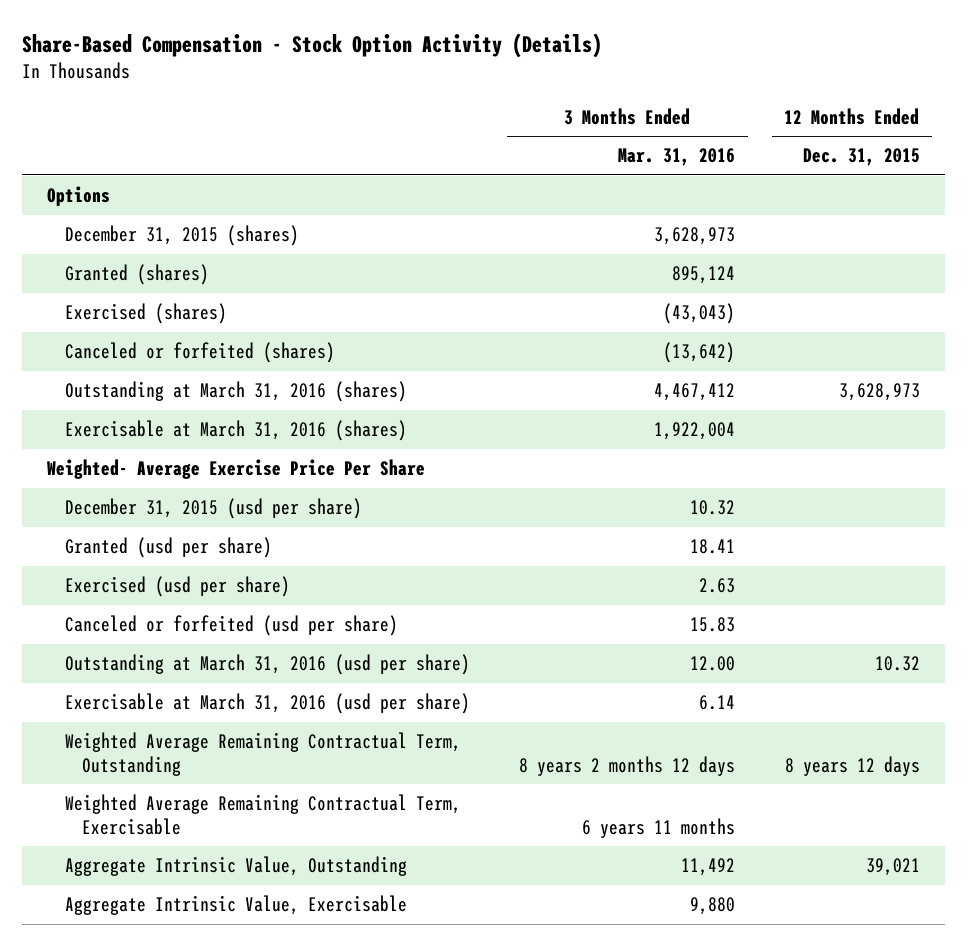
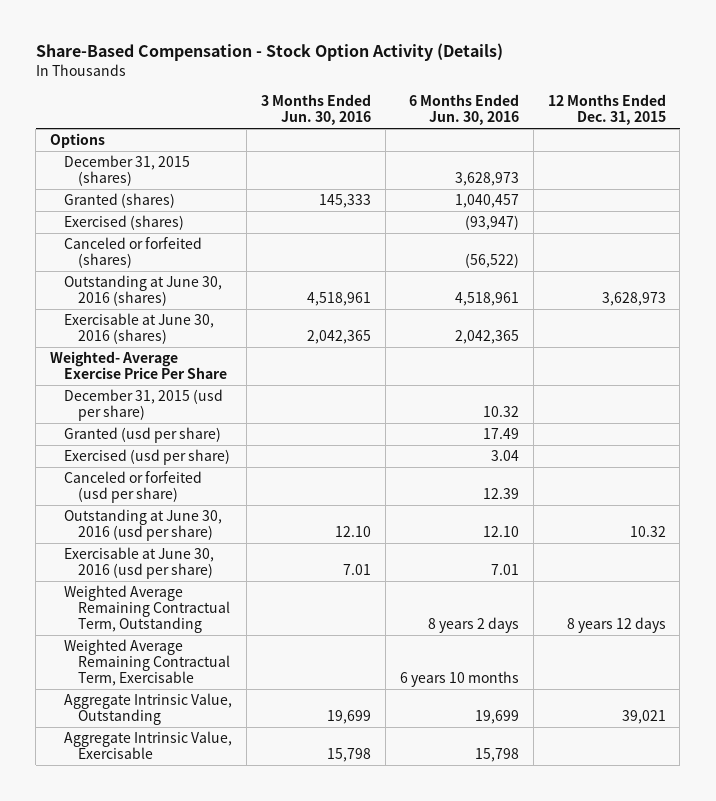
- | 3 Months Ended Mar. 31, 2016 | 12 Months Ended Dec. 31, 2015
+ | 3 Months Ended Jun. 30, 2016 | 6 Months Ended Jun. 30, 2016 | 12 Months Ended Dec. 31, 2015
- Outstanding at March 31, 2016 (shares) | 4,467,412 | 3,628,973
- Exercisable at March 31, 2016 (shares) | 1,922,004 |
+ Outstanding at June 30, 2016 (shares) | 4,518,961 | 4,518,961 | 3,628,973
+ Exercisable at June 30, 2016 (shares) | 2,042,365 | 2,042,365 |
- Outstanding at March 31, 2016 (usd per share) | 12.00 | 10.32
- Exercisable at March 31, 2016 (usd per share) | 6.14 |
+ Outstanding at June 30, 2016 (usd per share) | 12.10 | 12.10 | 10.32
+ Exercisable at June 30, 2016 (usd per share) | 7.01 | 7.01 |

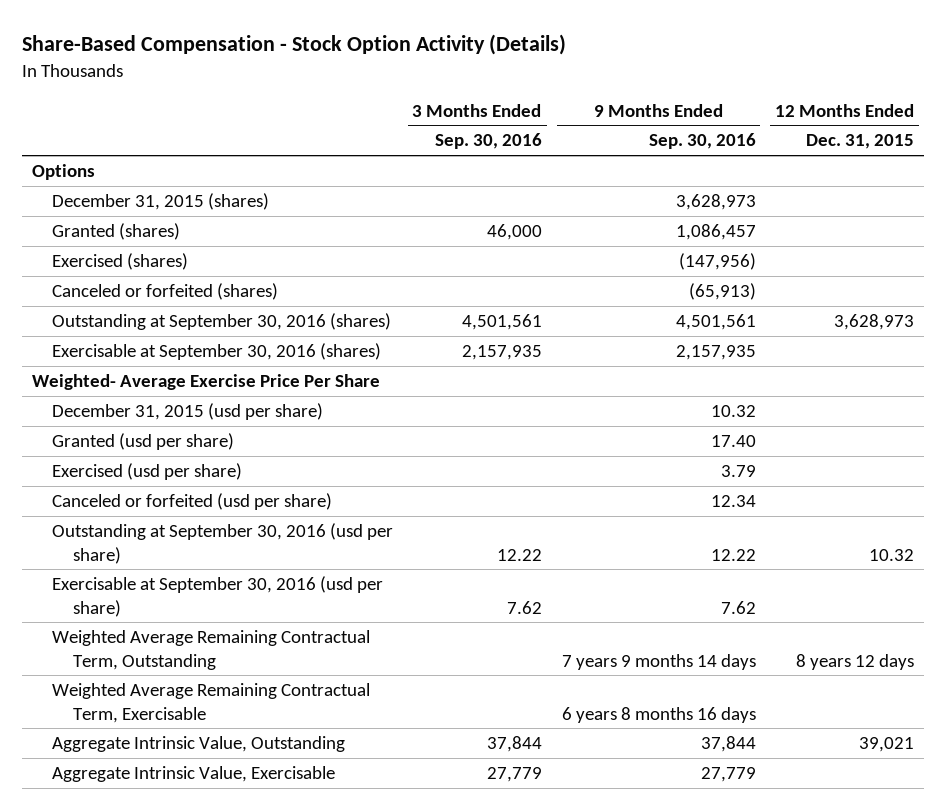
- | 3 Months Ended Jun. 30, 2016 | 6 Months Ended Jun. 30, 2016 | 12 Months Ended Dec. 31, 2015
+ | 3 Months Ended Sep. 30, 2016 | 9 Months Ended Sep. 30, 2016 | 12 Months Ended Dec. 31, 2015
- Outstanding at June 30, 2016 (shares) | 4,518,961 | 4,518,961 | 3,628,973
- Exercisable at June 30, 2016 (shares) | 2,042,365 | 2,042,365 |
+ Outstanding at September 30, 2016 (shares) | 4,501,561 | 4,501,561 | 3,628,973
+ Exercisable at September 30, 2016 (shares) | 2,157,935 | 2,157,935 |
- Outstanding at June 30, 2016 (usd per share) | 12.10 | 12.10 | 10.32
- Exercisable at June 30, 2016 (usd per share) | 7.01 | 7.01 |
+ Outstanding at September 30, 2016 (usd per share) | 12.22 | 12.22 | 10.32
+ Exercisable at September 30, 2016 (usd per share) | 7.62 | 7.62 |

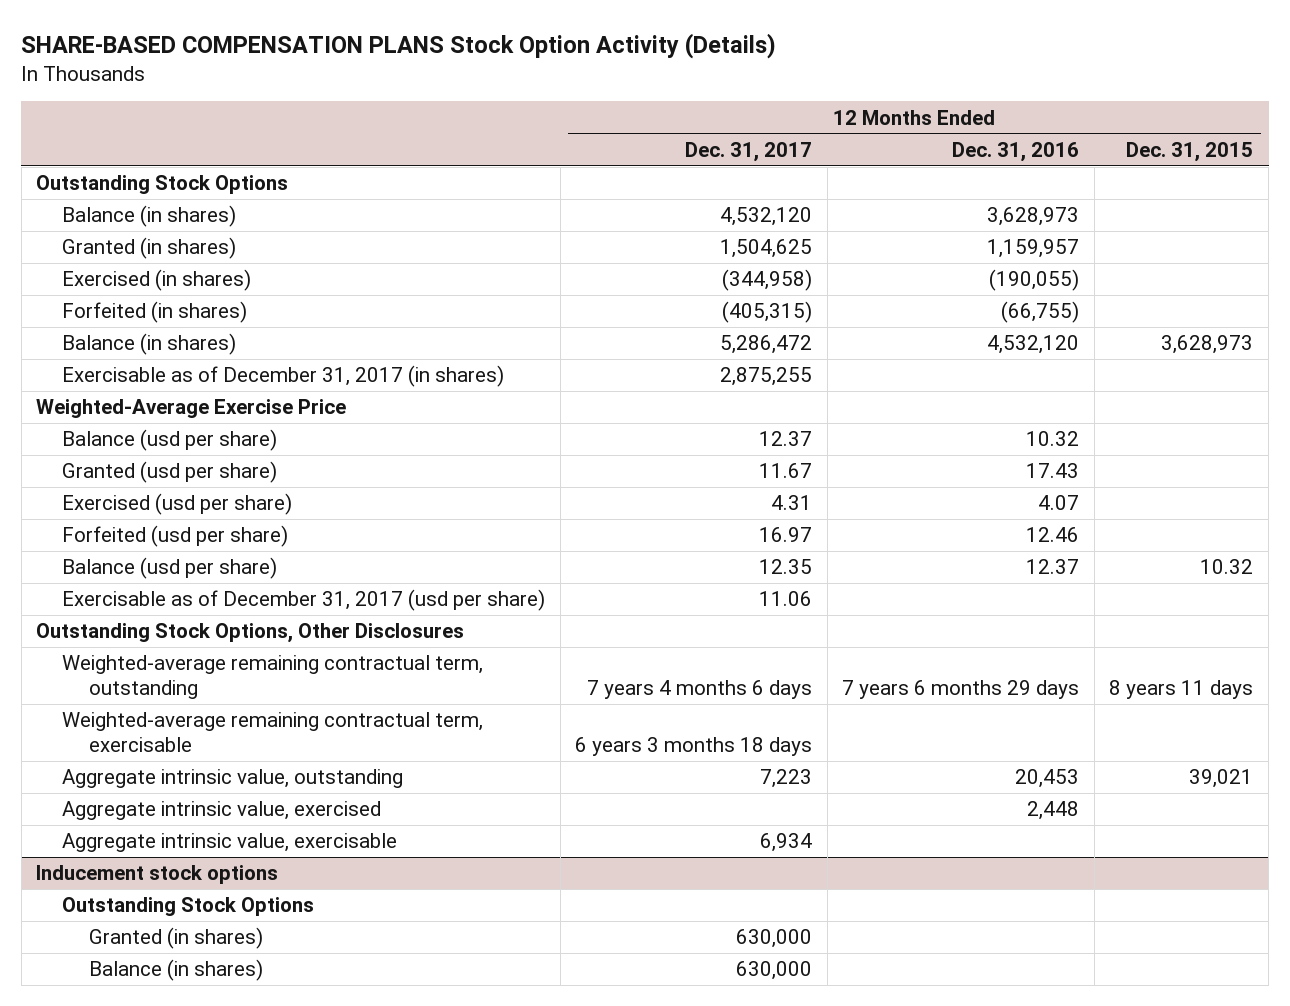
- Share-Based Compensation - Stock Option Activity (Details)
+ SHARE-BASED COMPENSATION PLANS Stock Option Activity (Details)
- | 3 Months Ended Sep. 30, 2016 | 9 Months Ended Sep. 30, 2016 | 12 Months Ended Dec. 31, 2015
+ | 12 Months Ended Dec. 31, 2017 | 12 Months Ended Dec. 31, 2016 | 12 Months Ended Dec. 31, 2015
- Options
- December 31, 2015 (shares) | | 3,628,973 |
- Granted (shares) | 46,000 | 1,086,457 |
- Exercised (shares) | | (147,956) |
- Canceled or forfeited (shares) | | (65,913) |
- Outstanding at September 30, 2016 (shares) | 4,501,561 | 4,501,561 | 3,628,973
- Exercisable at September 30, 2016 (shares) | 2,157,935 | 2,157,935 |
- Weighted- Average Exercise Price Per Share
- December 31, 2015 (usd per share) | | 10.32 |
+ Outstanding Stock Options
+ Balance (in shares) | 4,532,120 | 3,628,973 |
+ Granted (in shares) | 1,504,625 | 1,159,957 |
+ Exercised (in shares) | (344,958) | (190,055) |
+ Forfeited (in shares) | (405,315) | (66,755) |
+ Balance (in shares) | 5,286,472 | 4,532,120 | 3,628,973
+ Exercisable as of December 31, 2017 (in shares) | 2,875,255 | |
+ Weighted-Average Exercise Price
+ Balance (usd per share) | 12.37 | 10.32 |
- Canceled or forfeited (usd per share) | | 12.34 |
- Outstanding at September 30, 2016 (usd per share) | 12.22 | 12.22 | 10.32
- Exercisable at September 30, 2016 (usd per share) | 7.62 | 7.62 |
- Weighted Average Remaining Contractual Term, Outstanding | | 7 years 9 months 14 days | 8 years 12 days
- Weighted Average Remaining Contractual Term, Exercisable | | 6 years 8 months 16 days |
- Aggregate Intrinsic Value, Outstanding | 37,844 | 37,844 | 39,021
- Aggregate Intrinsic Value, Exercisable | 27,779 | 27,779 |
+ Forfeited (usd per share) | 16.97 | 12.46 |
+ Balance (usd per share) | 12.35 | 12.37 | 10.32
+ Exercisable as of December 31, 2017 (usd per share) | 11.06 | |
+ Outstanding Stock Options, Other Disclosures
+ Weighted-average remaining contractual term, outstanding | 7 years 4 months 6 days | 7 years 6 months 29 days | 8 years 11 days
+ Weighted-average remaining contractual term, exercisable | 6 years 3 months 18 days | |
+ Aggregate intrinsic value, outstanding | 7,223 | 20,453 | 39,021
+ Aggregate intrinsic value, exercised | | 2,448 |
+ Aggregate intrinsic value, exercisable | 6,934 | |
+ Inducement stock options
+ Outstanding Stock Options
+ Granted (in shares) | 630,000 | |
+ Balance (in shares) | 630,000 | |

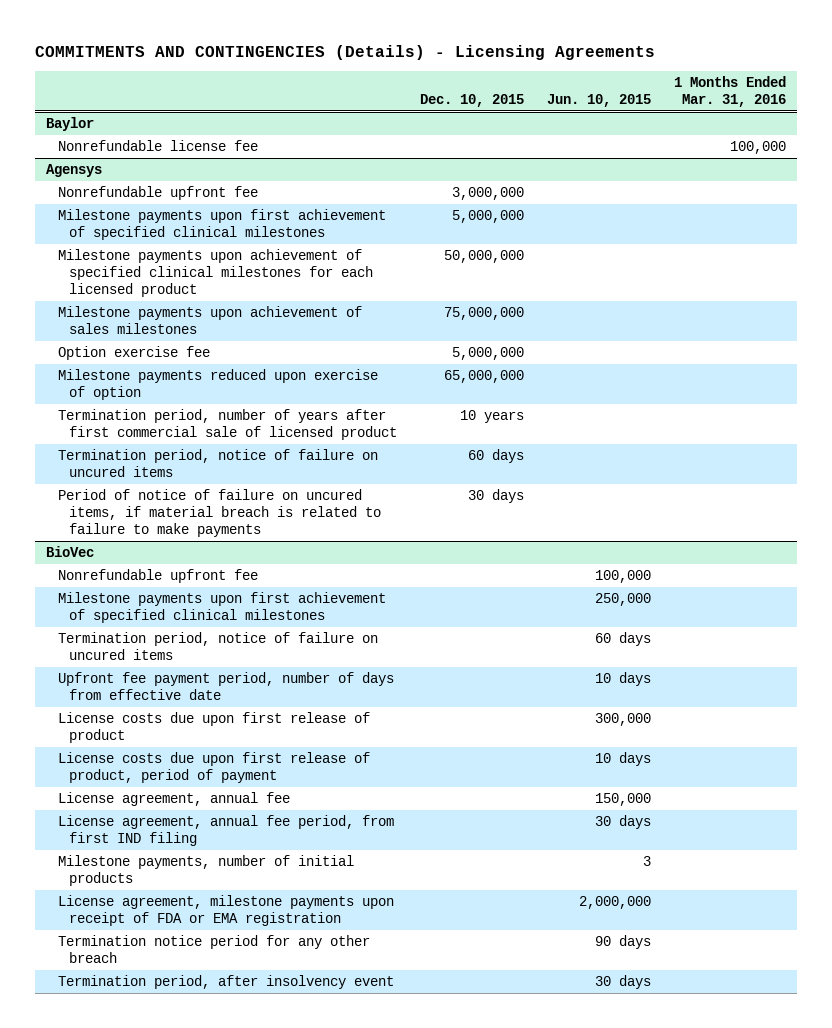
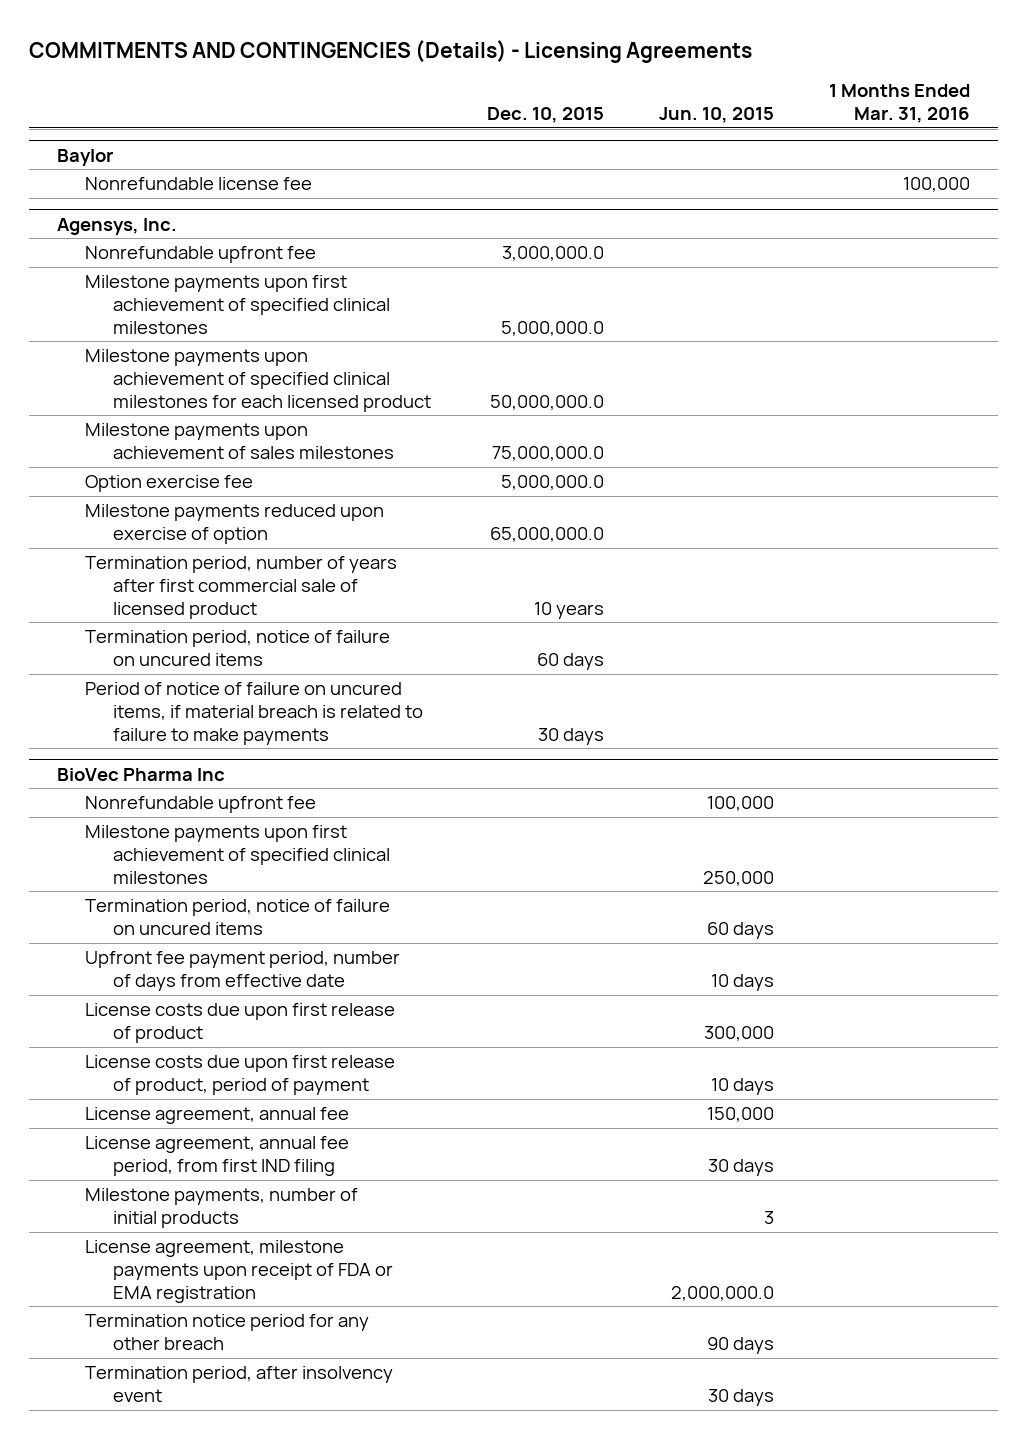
- Agensys
- Nonrefundable upfront fee | 3,000,000 | |
- Milestone payments upon first achievement of specified clinical milestones | 5,000,000 | |
- Milestone payments upon achievement of specified clinical milestones for each licensed product | 50,000,000 | |
- Milestone payments upon achievement of sales milestones | 75,000,000 | |
- Option exercise fee | 5,000,000 | |
- Milestone payments reduced upon exercise of option | 65,000,000 | |
+ Agensys, Inc.
+ Nonrefundable upfront fee | 3,000,000.0 | |
+ Milestone payments upon first achievement of specified clinical milestones | 5,000,000.0 | |
+ Milestone payments upon achievement of specified clinical milestones for each licensed product | 50,000,000.0 | |
+ Milestone payments upon achievement of sales milestones | 75,000,000.0 | |
+ Option exercise fee | 5,000,000.0 | |
+ Milestone payments reduced upon exercise of option | 65,000,000.0 | |
- BioVec
+ BioVec Pharma Inc
- License agreement, milestone payments upon receipt of FDA or EMA registration | | 2,000,000 |
+ License agreement, milestone payments upon receipt of FDA or EMA registration | | 2,000,000.0 |

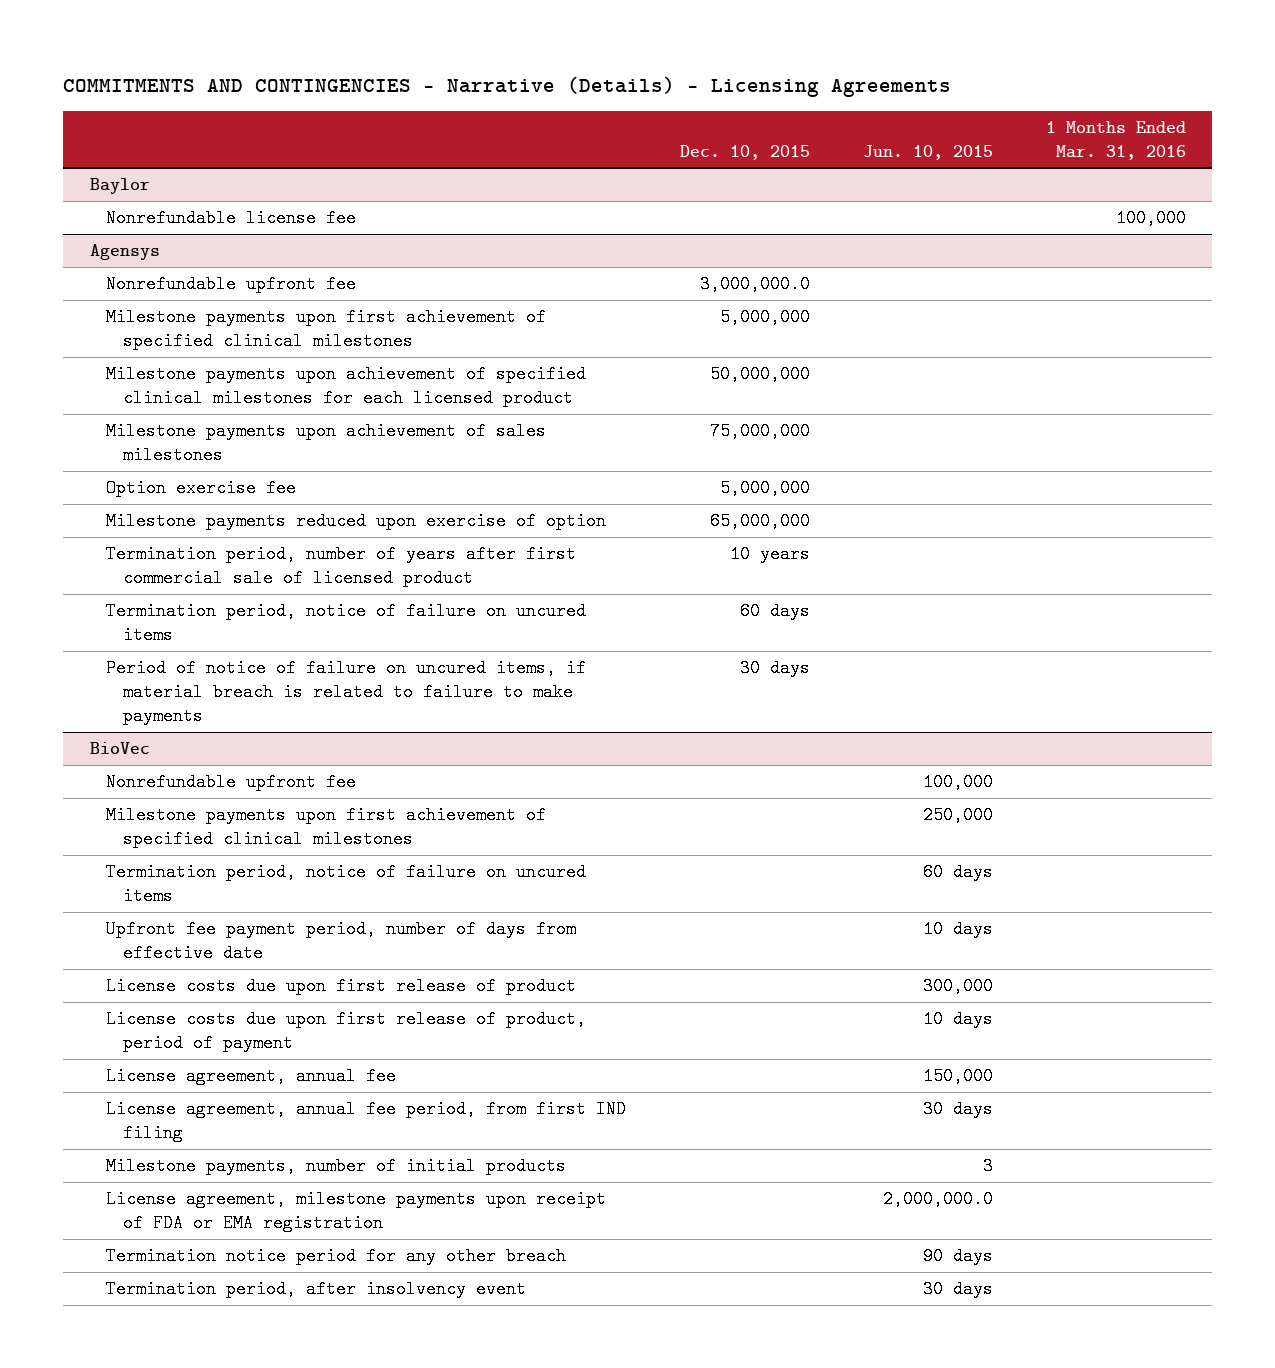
- COMMITMENTS AND CONTINGENCIES (Details) - Licensing Agreements
+ COMMITMENTS AND CONTINGENCIES - Narrative (Details) - Licensing Agreements
- Agensys, Inc.
+ Agensys
- Milestone payments upon first achievement of specified clinical milestones | 5,000,000.0 | |
- Milestone payments upon achievement of specified clinical milestones for each licensed product | 50,000,000.0 | |
- Milestone payments upon achievement of sales milestones | 75,000,000.0 | |
- Option exercise fee | 5,000,000.0 | |
- Milestone payments reduced upon exercise of option | 65,000,000.0 | |
+ Milestone payments upon first achievement of specified clinical milestones | 5,000,000 | |
+ Milestone payments upon achievement of specified clinical milestones for each licensed product | 50,000,000 | |
+ Milestone payments upon achievement of sales milestones | 75,000,000 | |
+ Option exercise fee | 5,000,000 | |
+ Milestone payments reduced upon exercise of option | 65,000,000 | |
- BioVec Pharma Inc
+ BioVec

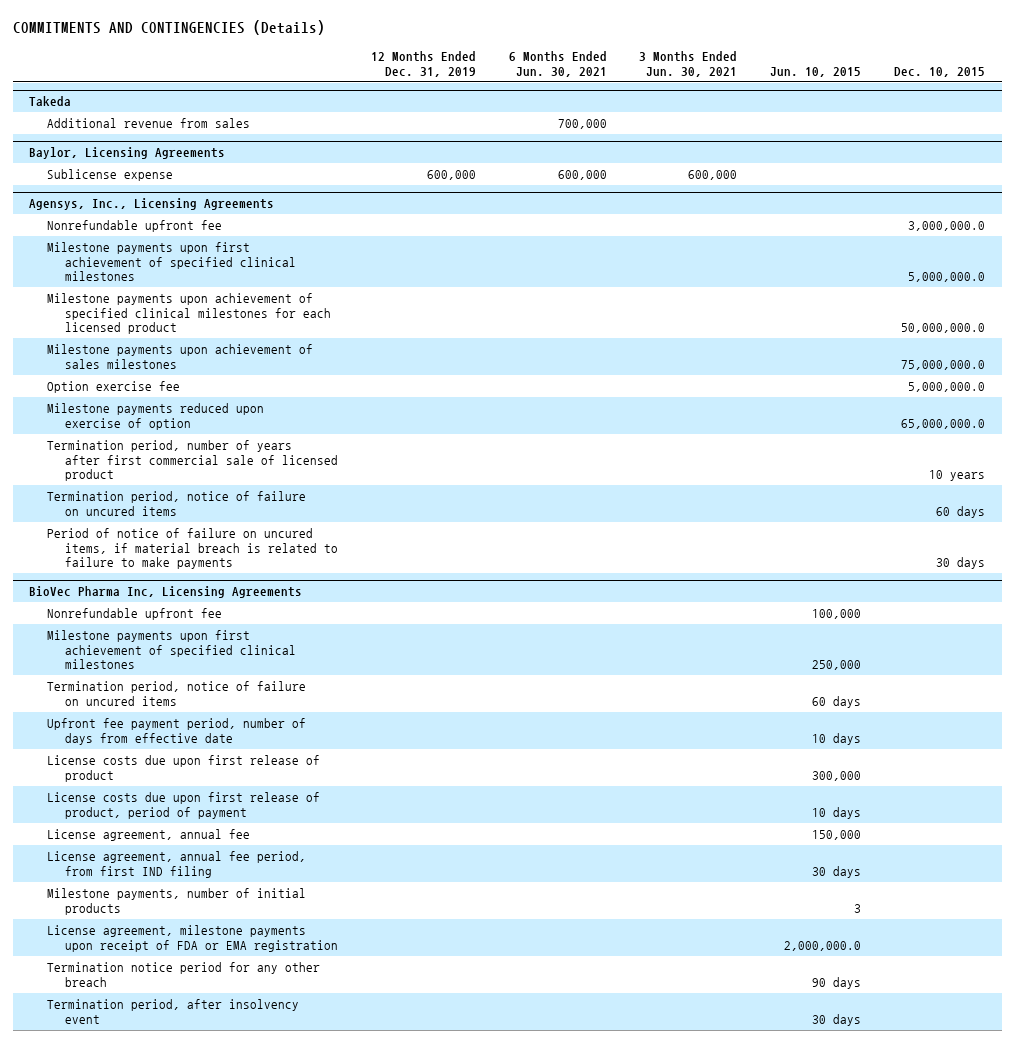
- COMMITMENTS AND CONTINGENCIES - Narrative (Details) - Licensing Agreements
+ COMMITMENTS AND CONTINGENCIES (Details)
- | Dec. 10, 2015 | Jun. 10, 2015 | 1 Months Ended Mar. 31, 2016
+ | 12 Months Ended Dec. 31, 2019 | 6 Months Ended Jun. 30, 2021 | 3 Months Ended Jun. 30, 2021 | Jun. 10, 2015 | Dec. 10, 2015
- Baylor
- Nonrefundable license fee | | | 100,000
- Agensys
+ Takeda
+ Additional revenue from sales | | 700,000 | | |
+ Baylor, Licensing Agreements
+ Sublicense expense | 600,000 | 600,000 | 600,000 | |
+ Agensys, Inc., Licensing Agreements
- Milestone payments upon first achievement of specified clinical milestones | 5,000,000 | |
- Milestone payments upon achievement of specified clinical milestones for each licensed product | 50,000,000 | |
- Milestone payments upon achievement of sales milestones | 75,000,000 | |
- Option exercise fee | 5,000,000 | |
- Milestone payments reduced upon exercise of option | 65,000,000 | |
+ Milestone payments upon first achievement of specified clinical milestones | | | | | 5,000,000.0
+ Milestone payments upon achievement of specified clinical milestones for each licensed product | | | | | 50,000,000.0
+ Milestone payments upon achievement of sales milestones | | | | | 75,000,000.0
+ Option exercise fee | | | | | 5,000,000.0
+ Milestone payments reduced upon exercise of option | | | | | 65,000,000.0
- BioVec
+ BioVec Pharma Inc, Licensing Agreements

